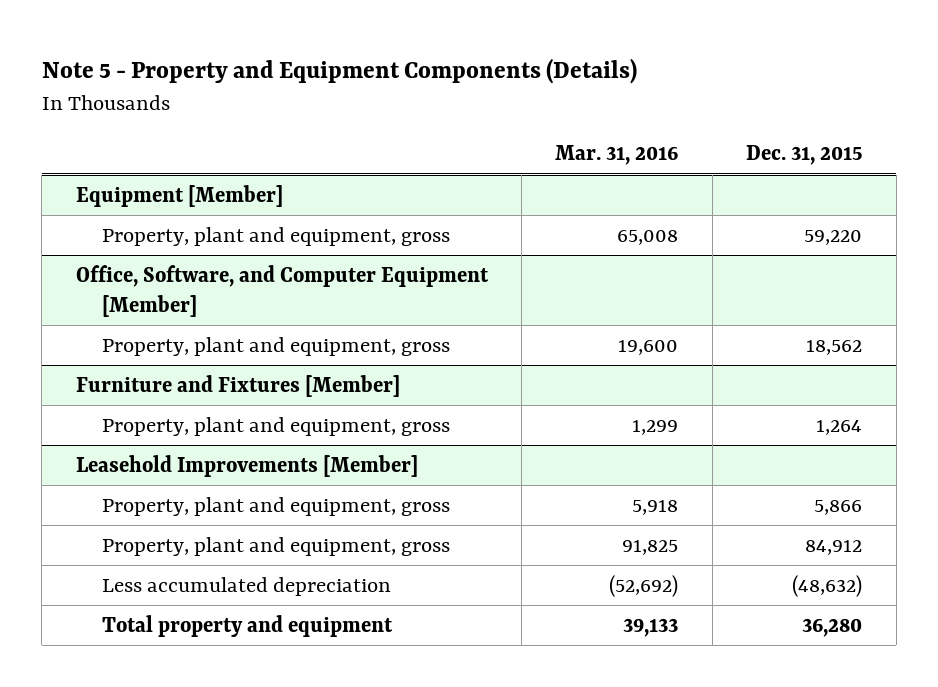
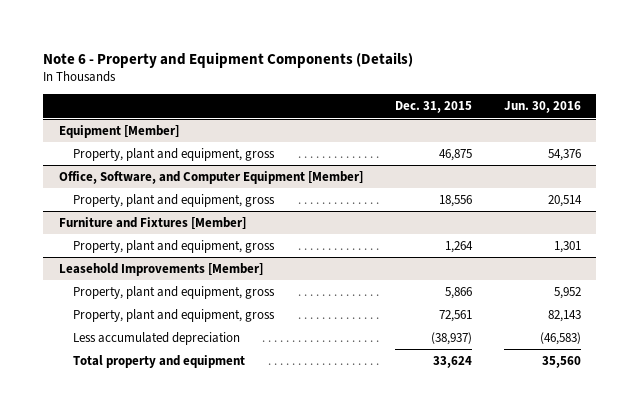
- Note 5 - Property and Equipment Components (Details)
+ Note 6 - Property and Equipment Components (Details)
- | Mar. 31, 2016 | Dec. 31, 2015
+ | Dec. 31, 2015 | Jun. 30, 2016
@ Equipment [Member]
- Property, plant and equipment, gross | 65,008 | 59,220
+ Property, plant and equipment, gross | 46,875 | 54,376
@ Office, Software, and Computer Equipment [Member]
- Property, plant and equipment, gross | 19,600 | 18,562
+ Property, plant and equipment, gross | 18,556 | 20,514
@ Leasehold Improvements [Member]
- Property, plant and equipment, gross | 91,825 | 84,912
- Less accumulated depreciation | (52,692) | (48,632)
- Total property and equipment | 39,133 | 36,280
+ Property, plant and equipment, gross | 72,561 | 82,143
+ Less accumulated depreciation | (38,937) | (46,583)
+ Total property and equipment | 33,624 | 35,560

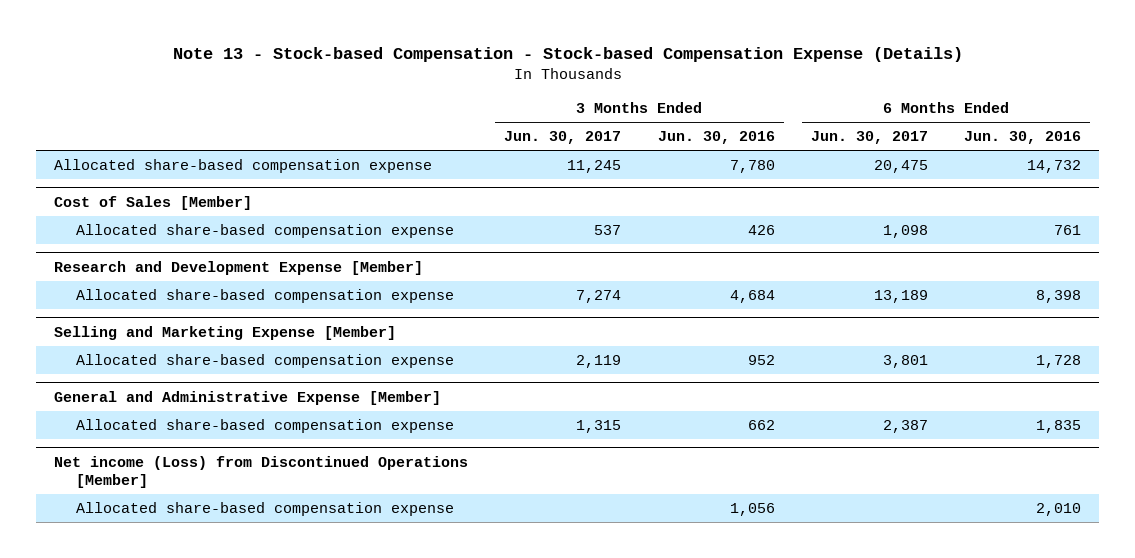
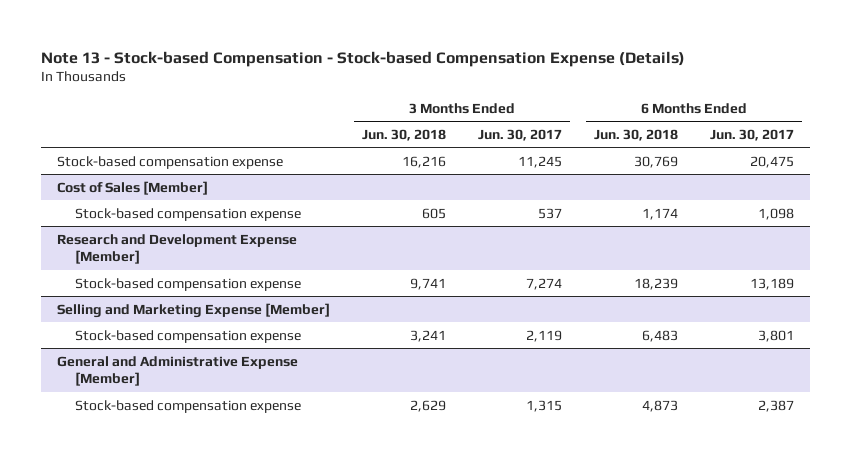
- | 3 Months Ended Jun. 30, 2017 | 3 Months Ended Jun. 30, 2016 | 6 Months Ended Jun. 30, 2017 | 6 Months Ended Jun. 30, 2016
+ | 3 Months Ended Jun. 30, 2018 | 3 Months Ended Jun. 30, 2017 | 6 Months Ended Jun. 30, 2018 | 6 Months Ended Jun. 30, 2017
- Allocated share-based compensation expense | 11,245 | 7,780 | 20,475 | 14,732
+ Stock-based compensation expense | 16,216 | 11,245 | 30,769 | 20,475
@ Cost of Sales [Member]
- Allocated share-based compensation expense | 537 | 426 | 1,098 | 761
+ Stock-based compensation expense | 605 | 537 | 1,174 | 1,098
@ Research and Development Expense [Member]
- Allocated share-based compensation expense | 7,274 | 4,684 | 13,189 | 8,398
+ Stock-based compensation expense | 9,741 | 7,274 | 18,239 | 13,189
@ Selling and Marketing Expense [Member]
- Allocated share-based compensation expense | 2,119 | 952 | 3,801 | 1,728
+ Stock-based compensation expense | 3,241 | 2,119 | 6,483 | 3,801
@ General and Administrative Expense [Member]
- Allocated share-based compensation expense | 1,315 | 662 | 2,387 | 1,835
- Net income (Loss) from Discontinued Operations [Member]
- Allocated share-based compensation expense | | 1,056 | | 2,010
@ General and Administrative Expense [Member]
+ Stock-based compensation expense | 2,629 | 1,315 | 4,873 | 2,387

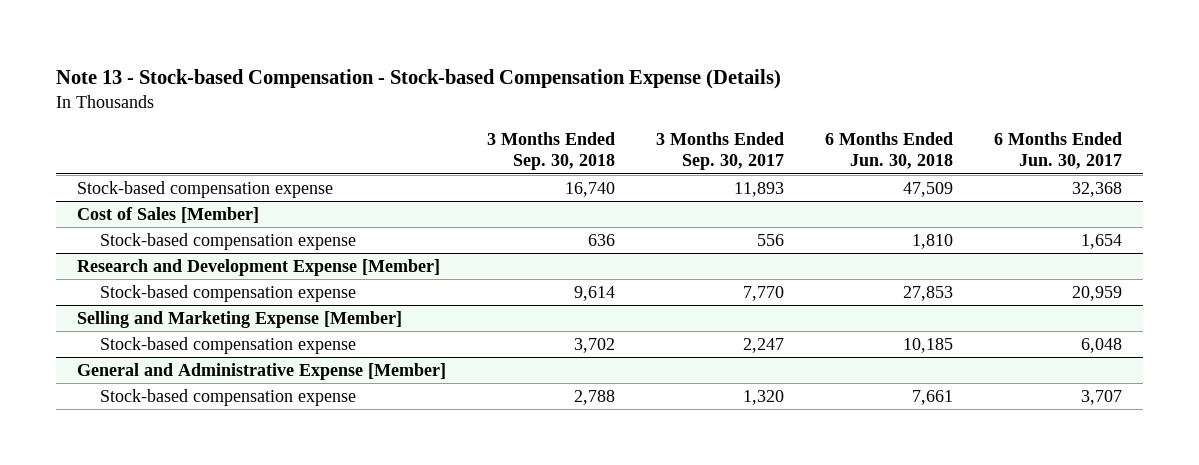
- | 3 Months Ended Jun. 30, 2018 | 3 Months Ended Jun. 30, 2017 | 6 Months Ended Jun. 30, 2018 | 6 Months Ended Jun. 30, 2017
+ | 3 Months Ended Sep. 30, 2018 | 3 Months Ended Sep. 30, 2017 | 6 Months Ended Jun. 30, 2018 | 6 Months Ended Jun. 30, 2017
- Stock-based compensation expense | 16,216 | 11,245 | 30,769 | 20,475
+ Stock-based compensation expense | 16,740 | 11,893 | 47,509 | 32,368
@ Cost of Sales [Member]
- Stock-based compensation expense | 605 | 537 | 1,174 | 1,098
+ Stock-based compensation expense | 636 | 556 | 1,810 | 1,654
@ Research and Development Expense [Member]
- Stock-based compensation expense | 9,741 | 7,274 | 18,239 | 13,189
+ Stock-based compensation expense | 9,614 | 7,770 | 27,853 | 20,959
@ Selling and Marketing Expense [Member]
- Stock-based compensation expense | 3,241 | 2,119 | 6,483 | 3,801
+ Stock-based compensation expense | 3,702 | 2,247 | 10,185 | 6,048
@ General and Administrative Expense [Member]
- Stock-based compensation expense | 2,629 | 1,315 | 4,873 | 2,387
+ Stock-based compensation expense | 2,788 | 1,320 | 7,661 | 3,707

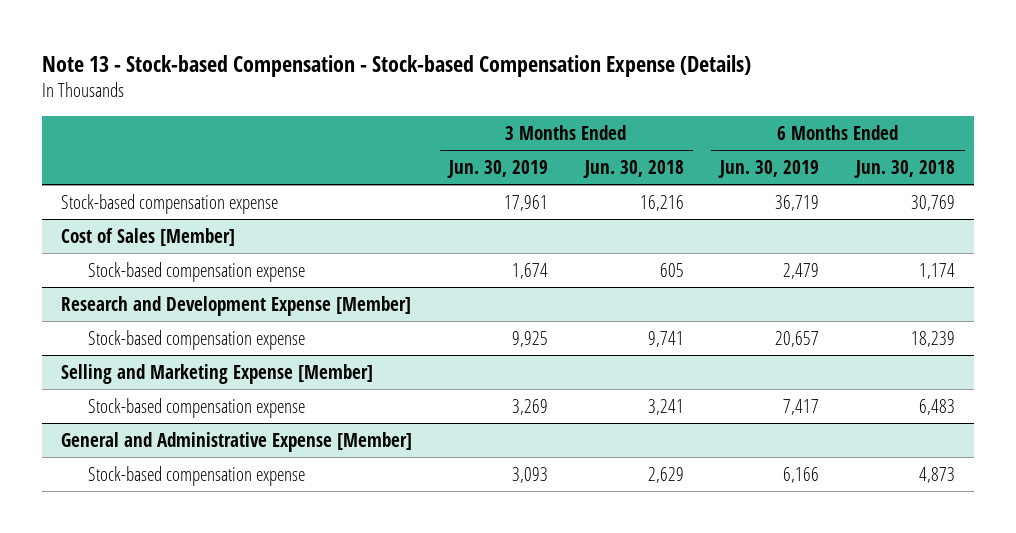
- | 3 Months Ended Sep. 30, 2018 | 3 Months Ended Sep. 30, 2017 | 6 Months Ended Jun. 30, 2018 | 6 Months Ended Jun. 30, 2017
+ | 3 Months Ended Jun. 30, 2019 | 3 Months Ended Jun. 30, 2018 | 6 Months Ended Jun. 30, 2019 | 6 Months Ended Jun. 30, 2018
- Stock-based compensation expense | 16,740 | 11,893 | 47,509 | 32,368
+ Stock-based compensation expense | 17,961 | 16,216 | 36,719 | 30,769
@ Cost of Sales [Member]
- Stock-based compensation expense | 636 | 556 | 1,810 | 1,654
+ Stock-based compensation expense | 1,674 | 605 | 2,479 | 1,174
@ Research and Development Expense [Member]
- Stock-based compensation expense | 9,614 | 7,770 | 27,853 | 20,959
+ Stock-based compensation expense | 9,925 | 9,741 | 20,657 | 18,239
@ Selling and Marketing Expense [Member]
- Stock-based compensation expense | 3,702 | 2,247 | 10,185 | 6,048
+ Stock-based compensation expense | 3,269 | 3,241 | 7,417 | 6,483
@ General and Administrative Expense [Member]
- Stock-based compensation expense | 2,788 | 1,320 | 7,661 | 3,707
+ Stock-based compensation expense | 3,093 | 2,629 | 6,166 | 4,873

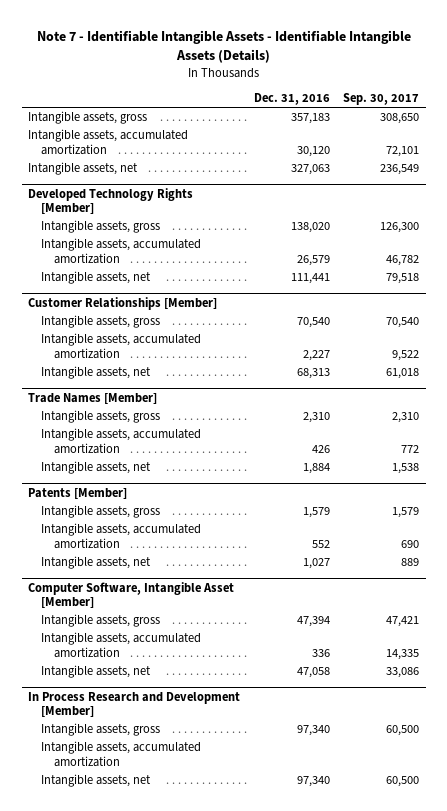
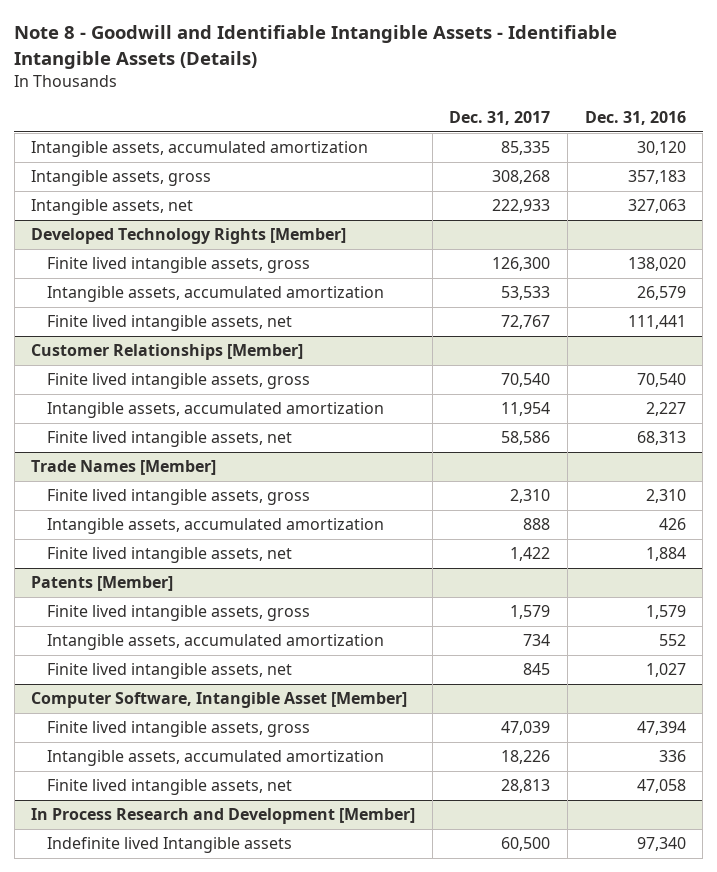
- Note 7 - Identifiable Intangible Assets - Identifiable Intangible Assets (Details)
+ Note 8 - Goodwill and Identifiable Intangible Assets - Identifiable Intangible Assets (Details)
- | Dec. 31, 2016 | Sep. 30, 2017
+ | Dec. 31, 2017 | Dec. 31, 2016
moved down: Intangible assets, gross | 308,268 | 357,183
@ Developed Technology Rights [Member]
- Intangible assets, gross | 138,020 | 126,300
+ Finite lived intangible assets, gross | 126,300 | 138,020
- Intangible assets, net | 111,441 | 79,518
+ Finite lived intangible assets, net | 72,767 | 111,441
@ Customer Relationships [Member]
- Intangible assets, gross | 70,540 | 70,540
+ Finite lived intangible assets, gross | 70,540 | 70,540
- Intangible assets, net | 68,313 | 61,018
+ Finite lived intangible assets, net | 58,586 | 68,313
@ Trade Names [Member]
- Intangible assets, gross | 2,310 | 2,310
+ Finite lived intangible assets, gross | 2,310 | 2,310
- Intangible assets, net | 1,884 | 1,538
+ Finite lived intangible assets, net | 1,422 | 1,884
@ Patents [Member]
- Intangible assets, gross | 1,579 | 1,579
+ Finite lived intangible assets, gross | 1,579 | 1,579
- Intangible assets, net | 1,027 | 889
+ Finite lived intangible assets, net | 845 | 1,027
@ Computer Software, Intangible Asset [Member]
- Intangible assets, gross | 47,394 | 47,421
+ Finite lived intangible assets, gross | 47,039 | 47,394
- Intangible assets, net | 47,058 | 33,086
+ Finite lived intangible assets, net | 28,813 | 47,058
@ In Process Research and Development [Member]
- Intangible assets, gross | 97,340 | 60,500
- Intangible assets, accumulated amortization
- Intangible assets, net | 97,340 | 60,500
+ Indefinite lived Intangible assets | 60,500 | 97,340

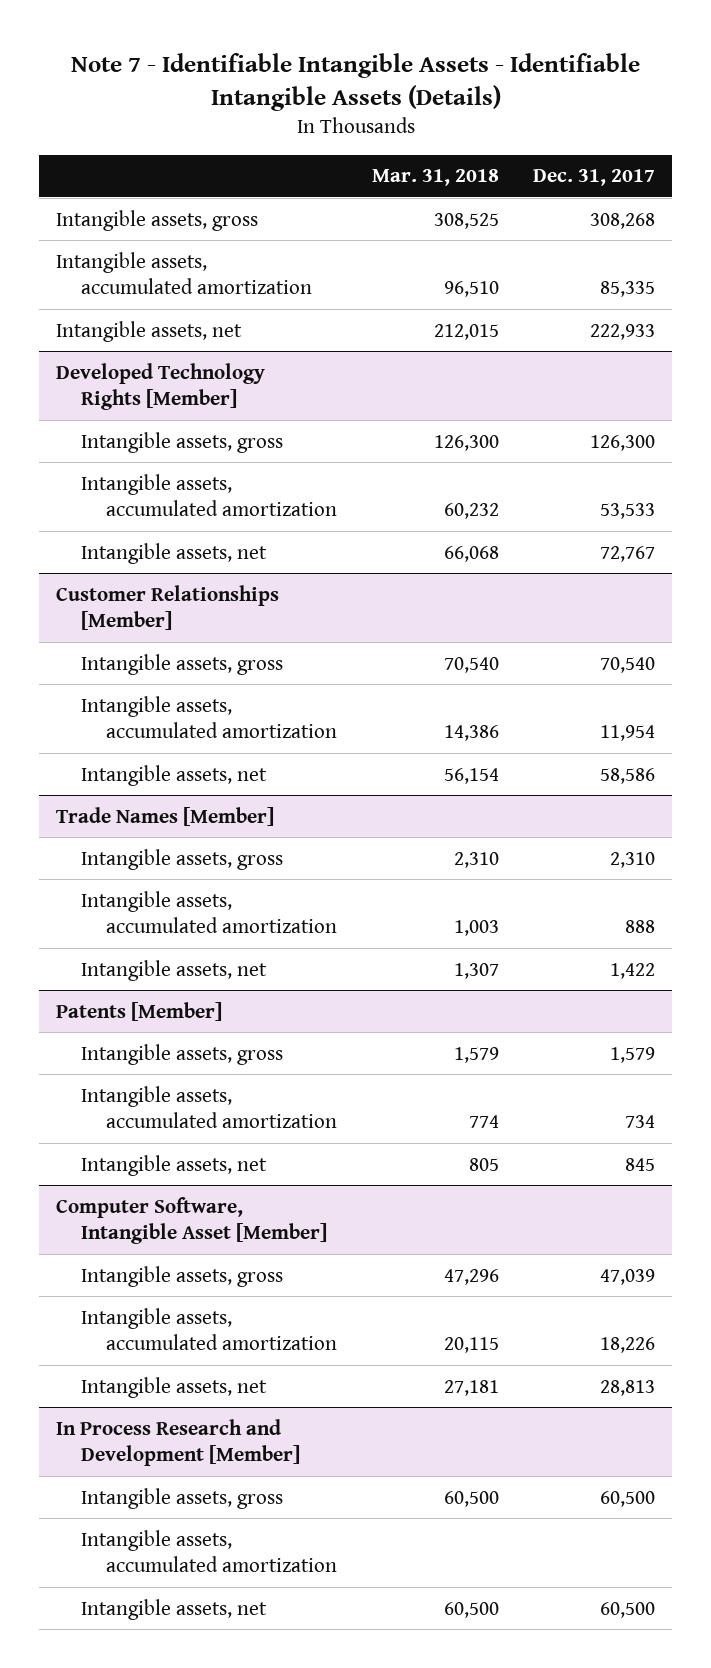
- Note 8 - Goodwill and Identifiable Intangible Assets - Identifiable Intangible Assets (Details)
+ Note 7 - Identifiable Intangible Assets - Identifiable Intangible Assets (Details)
- | Dec. 31, 2017 | Dec. 31, 2016
+ | Mar. 31, 2018 | Dec. 31, 2017
moved down: Intangible assets, accumulated amortization | 96,510 | 85,335
@ Developed Technology Rights [Member]
- Finite lived intangible assets, gross | 126,300 | 138,020
+ Intangible assets, gross | 126,300 | 126,300
- Finite lived intangible assets, net | 72,767 | 111,441
+ Intangible assets, net | 66,068 | 72,767
@ Customer Relationships [Member]
- Finite lived intangible assets, gross | 70,540 | 70,540
+ Intangible assets, gross | 70,540 | 70,540
- Finite lived intangible assets, net | 58,586 | 68,313
+ Intangible assets, net | 56,154 | 58,586
@ Trade Names [Member]
- Finite lived intangible assets, gross | 2,310 | 2,310
+ Intangible assets, gross | 2,310 | 2,310
- Finite lived intangible assets, net | 1,422 | 1,884
+ Intangible assets, net | 1,307 | 1,422
@ Patents [Member]
- Finite lived intangible assets, gross | 1,579 | 1,579
+ Intangible assets, gross | 1,579 | 1,579
- Finite lived intangible assets, net | 845 | 1,027
+ Intangible assets, net | 805 | 845
@ Computer Software, Intangible Asset [Member]
- Finite lived intangible assets, gross | 47,039 | 47,394
+ Intangible assets, gross | 47,296 | 47,039
- Finite lived intangible assets, net | 28,813 | 47,058
+ Intangible assets, net | 27,181 | 28,813
@ In Process Research and Development [Member]
- Indefinite lived Intangible assets | 60,500 | 97,340
+ Intangible assets, gross | 60,500 | 60,500
+ Intangible assets, accumulated amortization
+ Intangible assets, net | 60,500 | 60,500

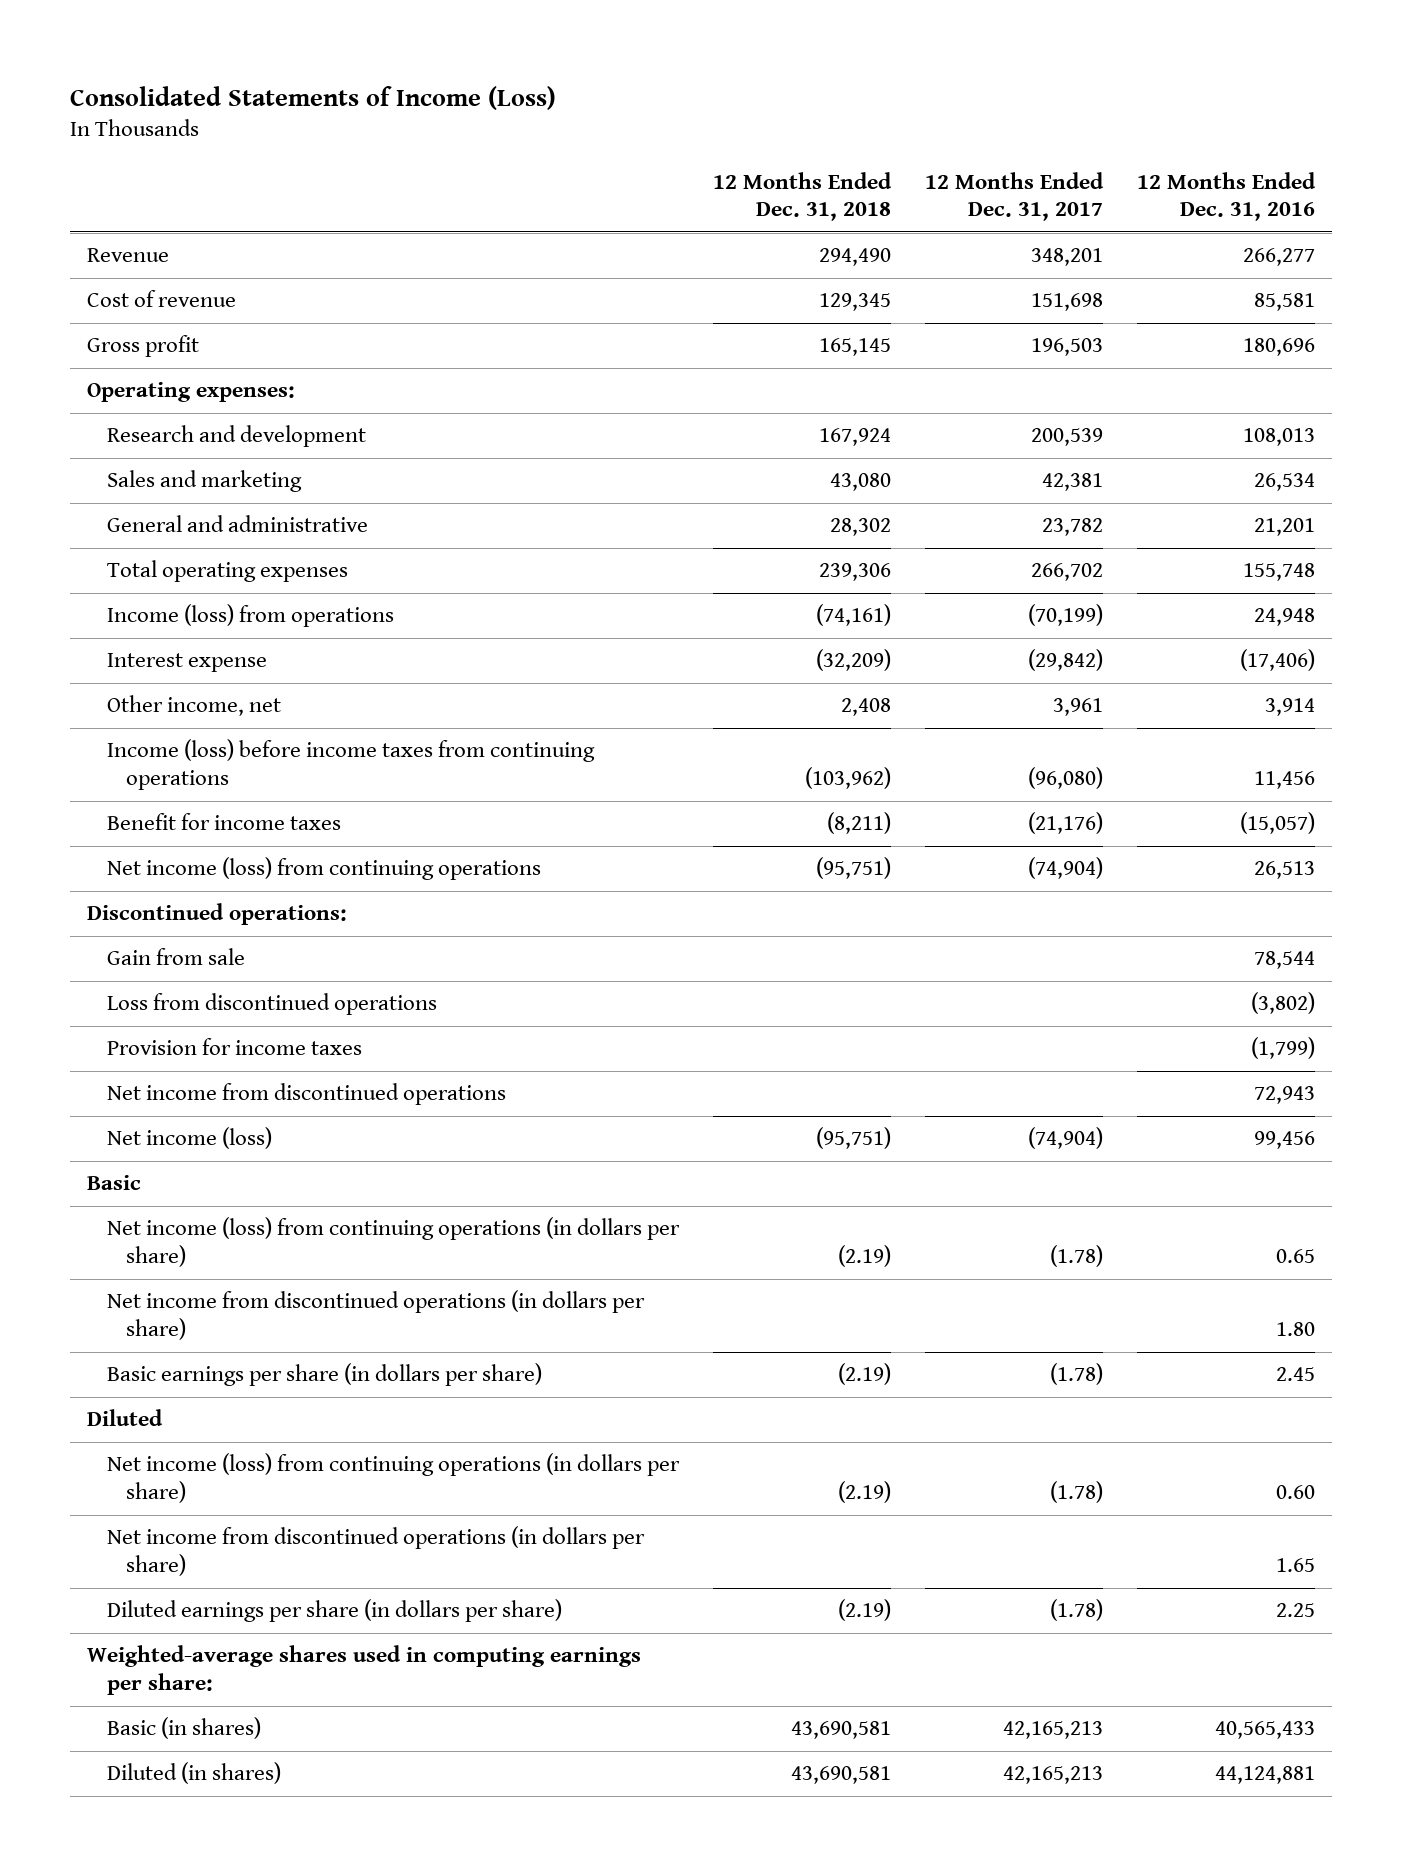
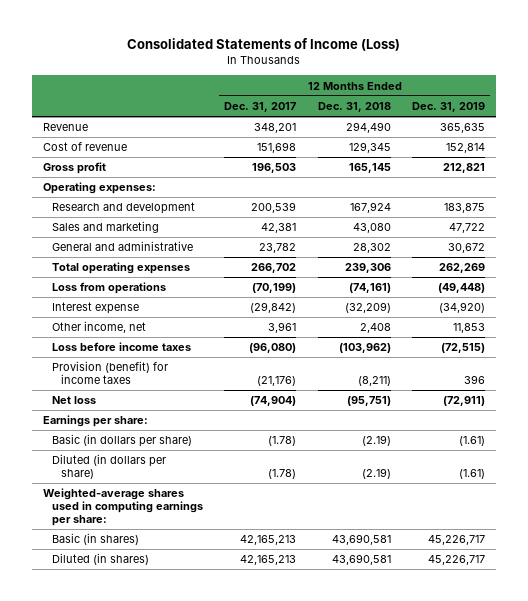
- | 12 Months Ended Dec. 31, 2018 | 12 Months Ended Dec. 31, 2017 | 12 Months Ended Dec. 31, 2016
+ | 12 Months Ended Dec. 31, 2017 | 12 Months Ended Dec. 31, 2018 | 12 Months Ended Dec. 31, 2019
- Income (loss) from operations | (74,161) | (70,199) | 24,948
+ Loss from operations | (70,199) | (74,161) | (49,448)
- Income (loss) before income taxes from continuing operations | (103,962) | (96,080) | 11,456
- Benefit for income taxes | (8,211) | (21,176) | (15,057)
- Net income (loss) from continuing operations | (95,751) | (74,904) | 26,513
- Discontinued operations:
- Gain from sale | | | 78,544
- Loss from discontinued operations | | | (3,802)
- Provision for income taxes | | | (1,799)
- Net income from discontinued operations | | | 72,943
- Net income (loss) | (95,751) | (74,904) | 99,456
- Basic
- Net income (loss) from continuing operations (in dollars per share) | (2.19) | (1.78) | 0.65
- Net income from discontinued operations (in dollars per share) | | | 1.80
- Basic earnings per share (in dollars per share) | (2.19) | (1.78) | 2.45
- Diluted
- Net income (loss) from continuing operations (in dollars per share) | (2.19) | (1.78) | 0.60
- Net income from discontinued operations (in dollars per share) | | | 1.65
- Diluted earnings per share (in dollars per share) | (2.19) | (1.78) | 2.25
+ Loss before income taxes | (96,080) | (103,962) | (72,515)
+ Provision (benefit) for income taxes | (21,176) | (8,211) | 396
+ Net loss | (74,904) | (95,751) | (72,911)
+ Earnings per share:
+ Basic (in dollars per share) | (1.78) | (2.19) | (1.61)
+ Diluted (in dollars per share) | (1.78) | (2.19) | (1.61)

